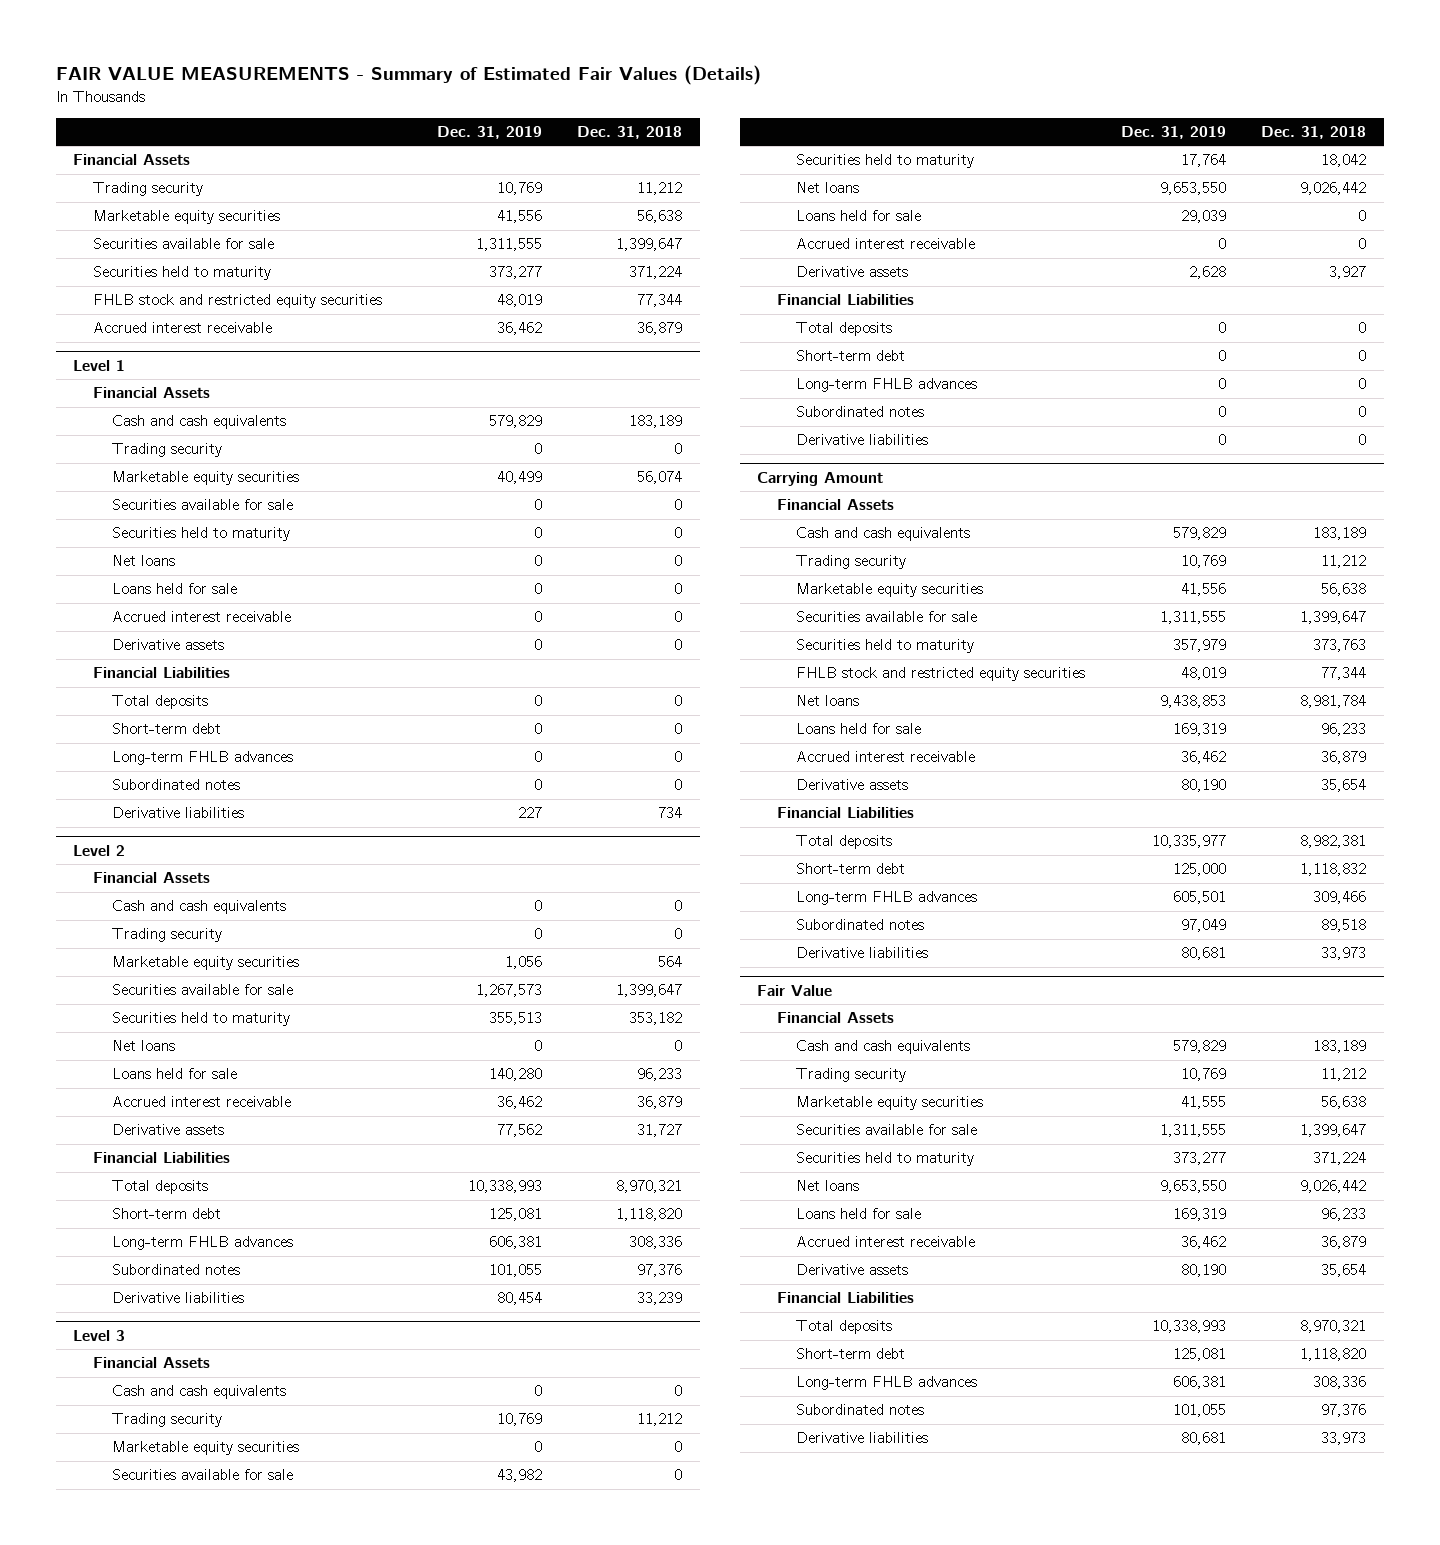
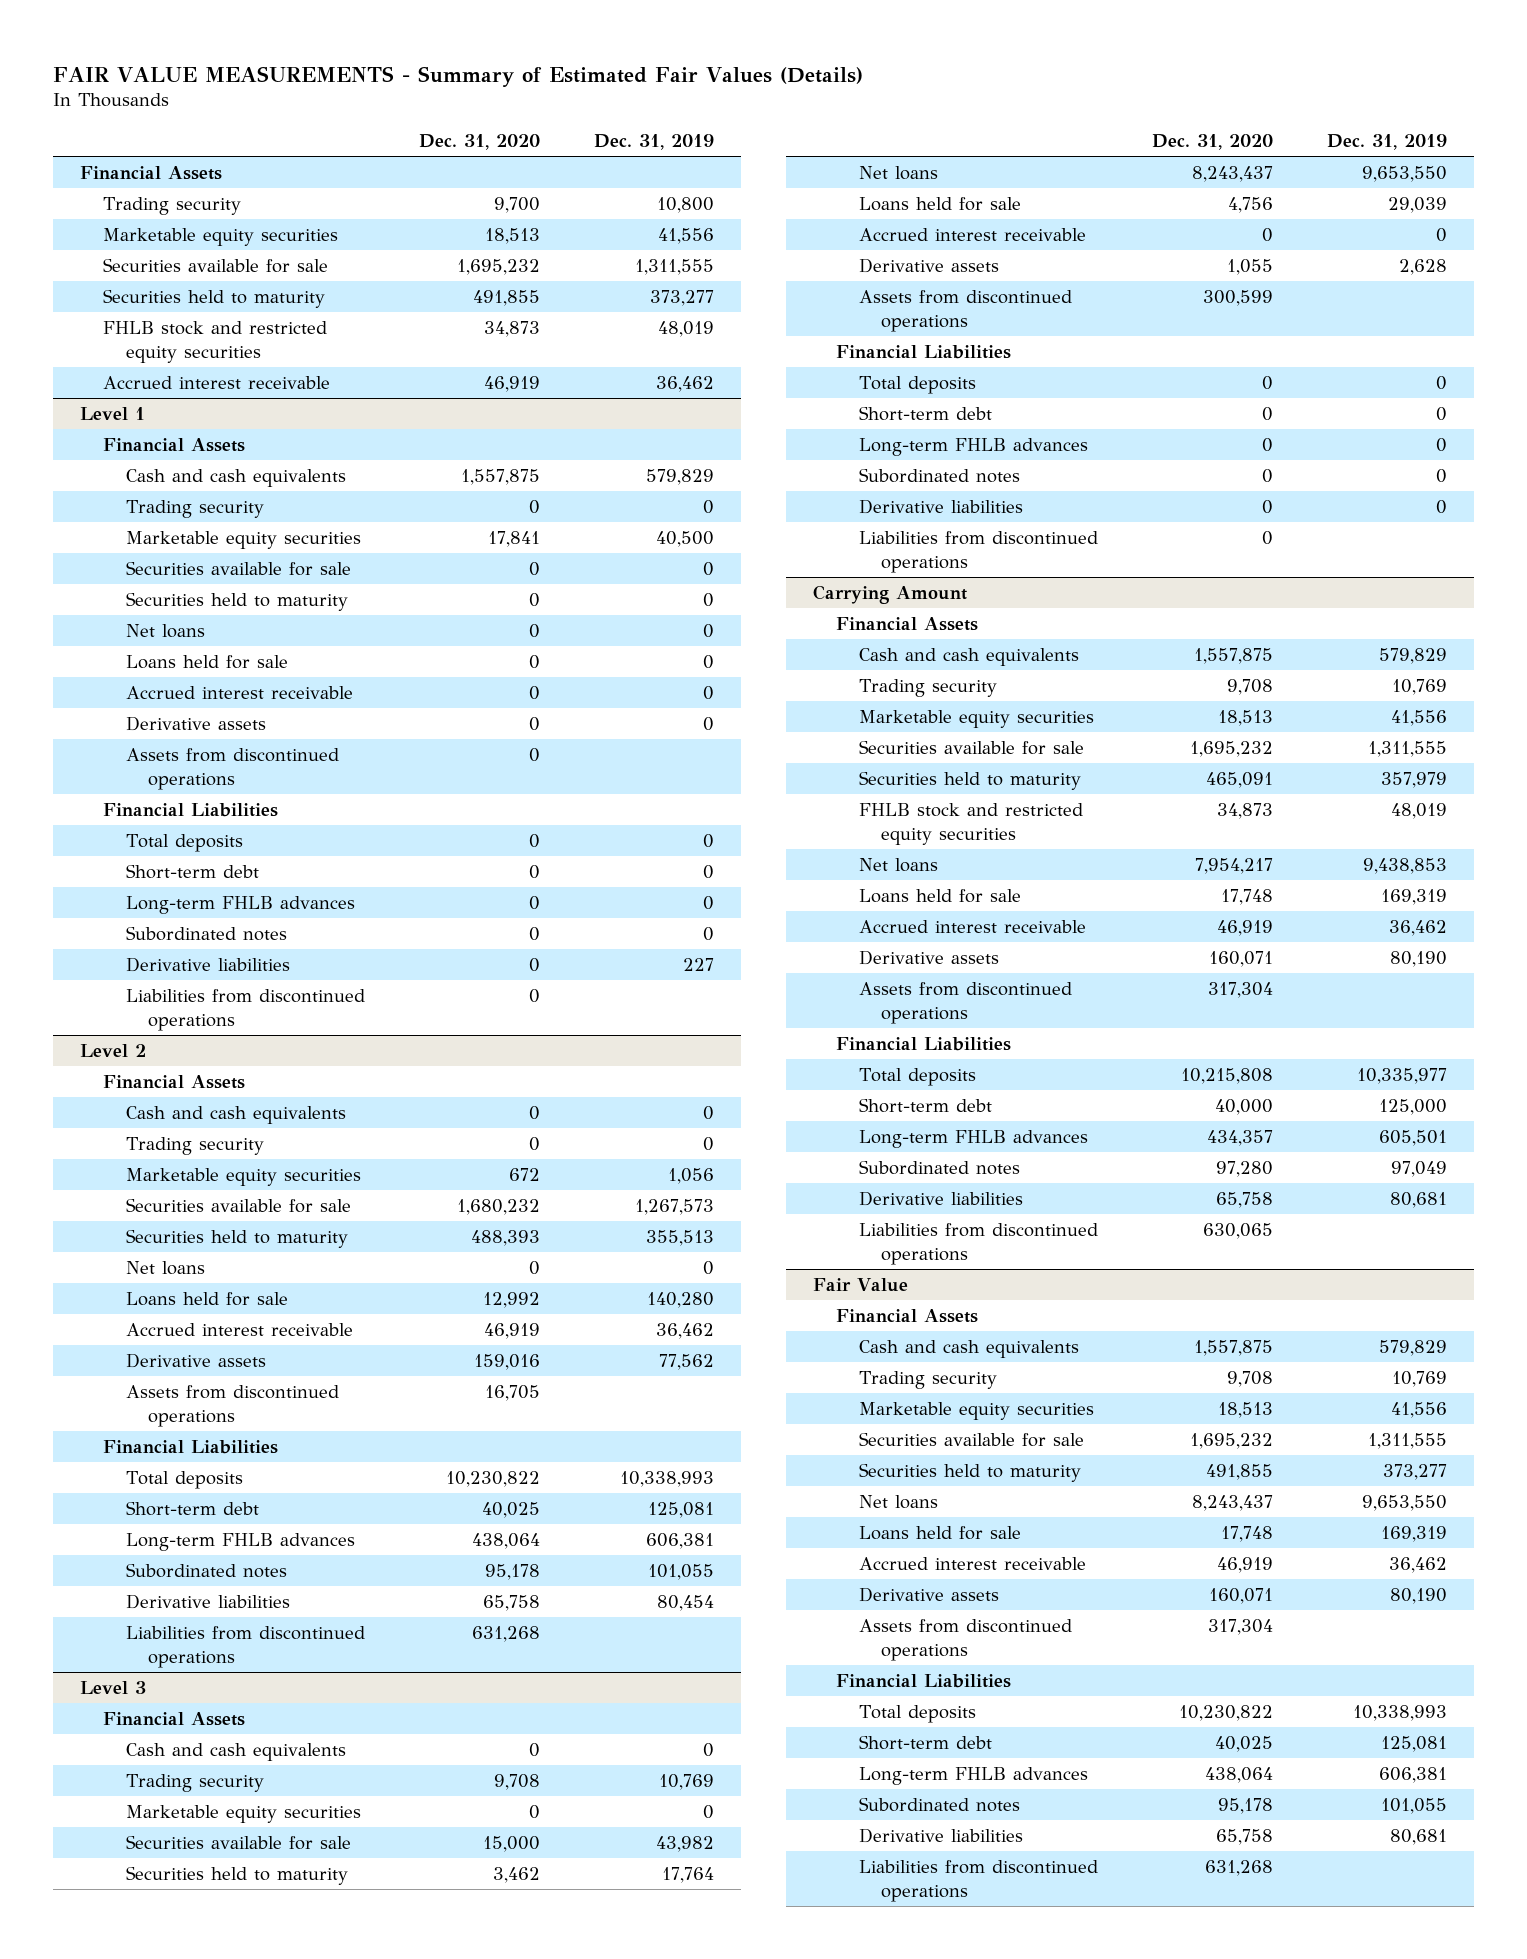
- | Dec. 31, 2019 | Dec. 31, 2018
+ | Dec. 31, 2020 | Dec. 31, 2019
- Trading security | 10,769 | 11,212
+ Trading security | 9,700 | 10,800
@ Level 1
- Marketable equity securities | 40,499 | 56,074
+ Marketable equity securities | 17,841 | 40,500
+ Assets from discontinued operations | 0 |
+ Liabilities from discontinued operations | 0 |
@ Level 2
+ Assets from discontinued operations | 16,705 |
+ Liabilities from discontinued operations | 631,268 |
@ Level 3
+ Assets from discontinued operations | 300,599 |
+ Liabilities from discontinued operations | 0 |
@ Carrying Amount
+ Assets from discontinued operations | 317,304 |
+ Liabilities from discontinued operations | 630,065 |
@ Fair Value
- Marketable equity securities | 41,555 | 56,638
+ Marketable equity securities | 18,513 | 41,556
+ Assets from discontinued operations | 317,304 |
+ Liabilities from discontinued operations | 631,268 |

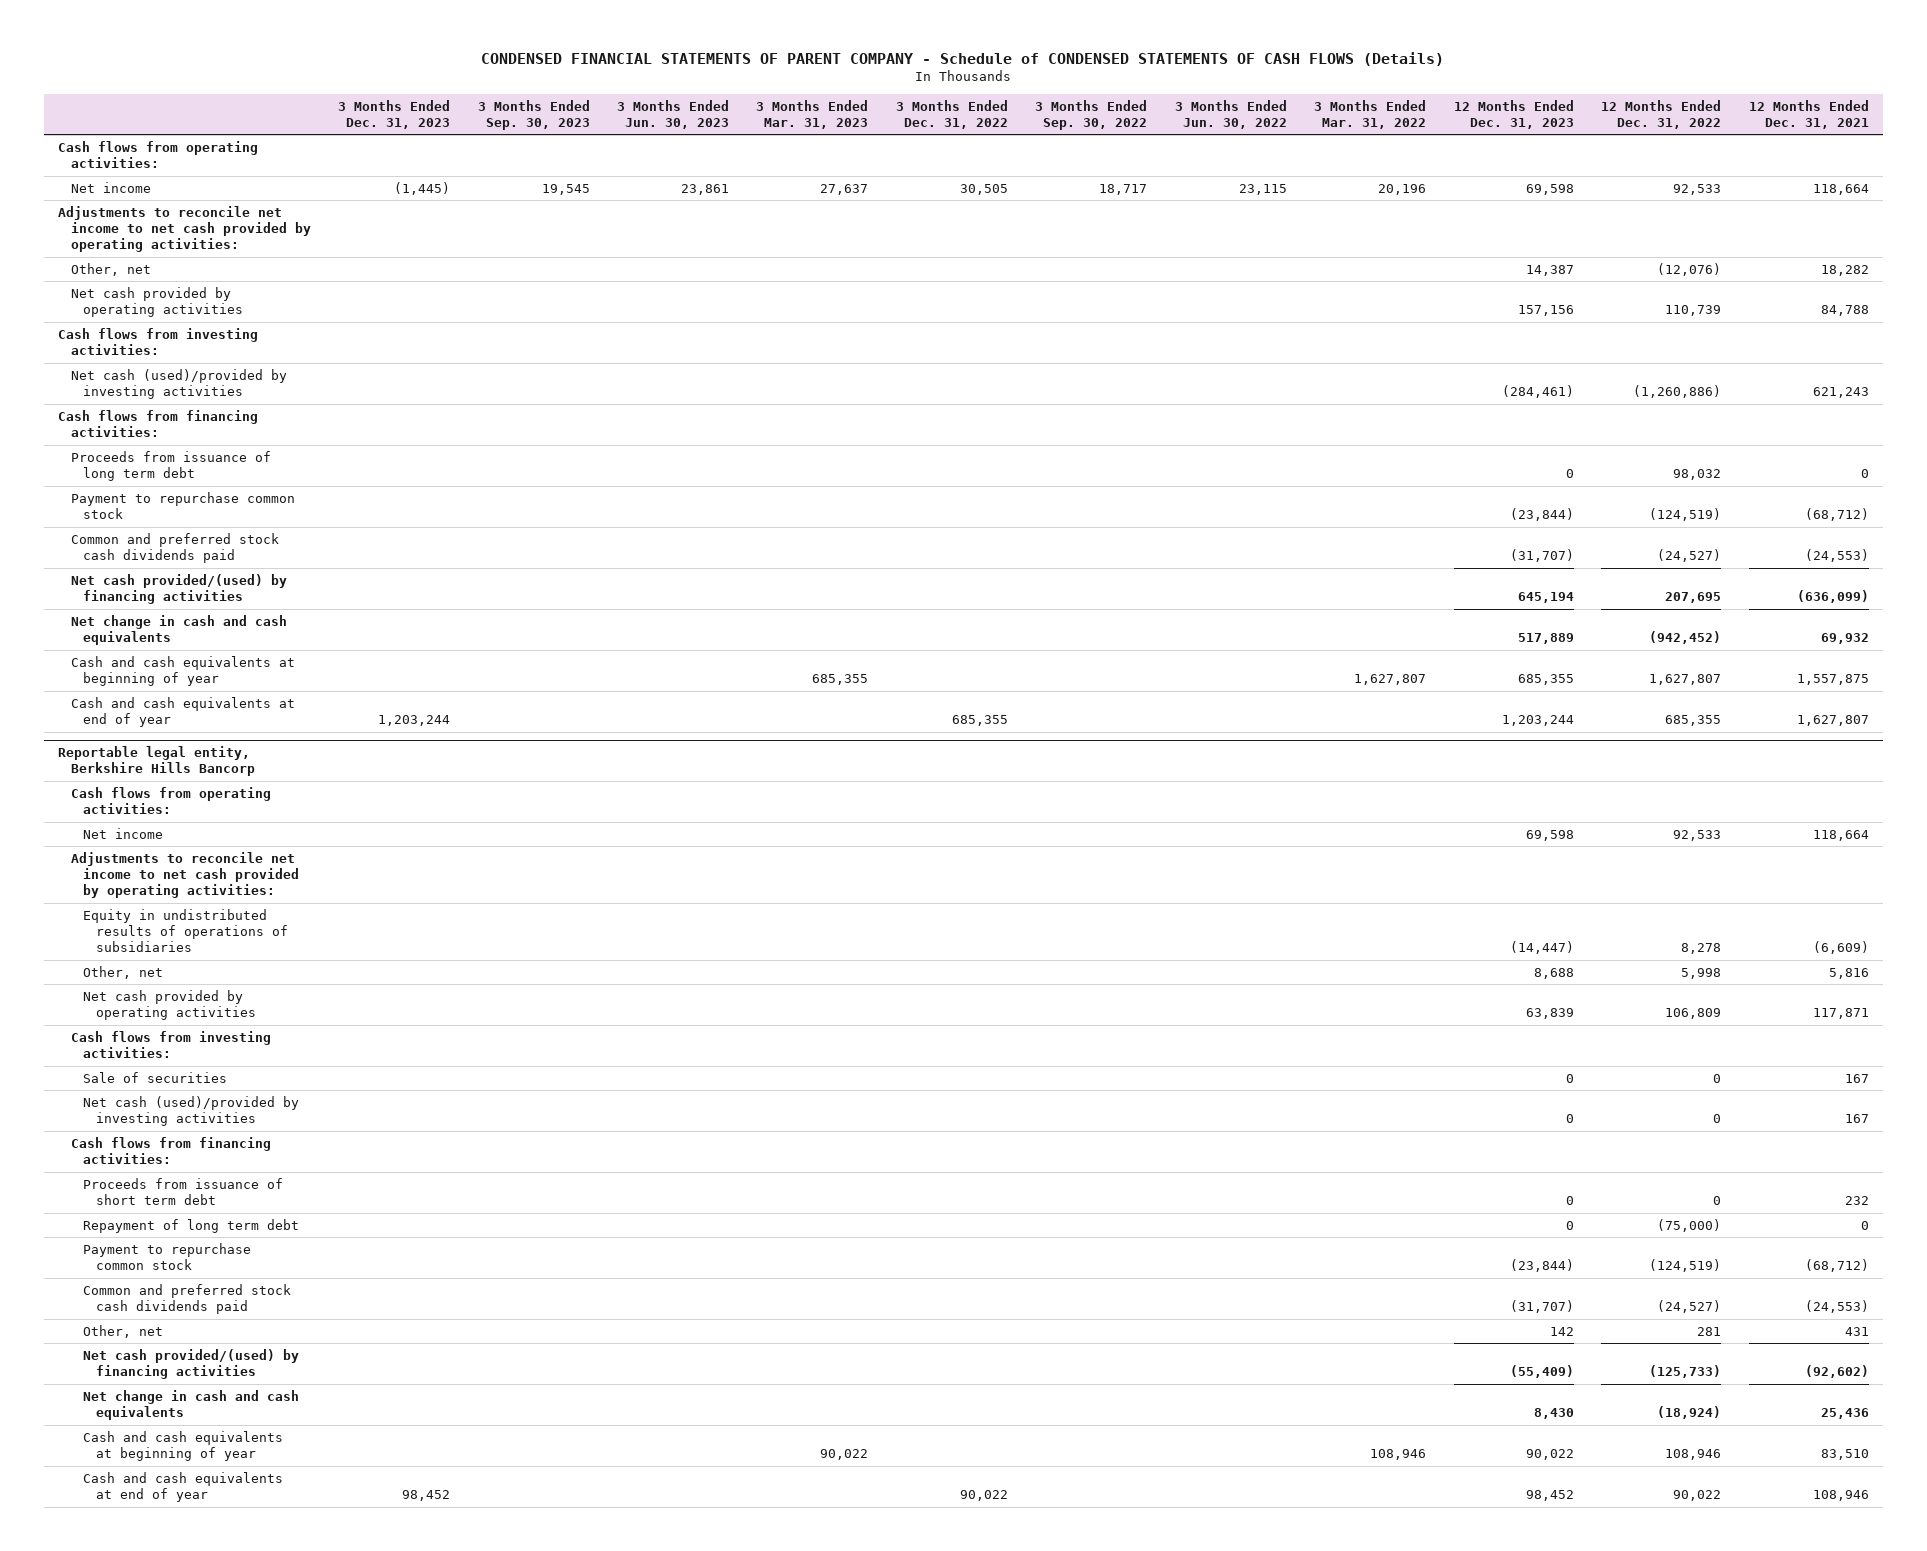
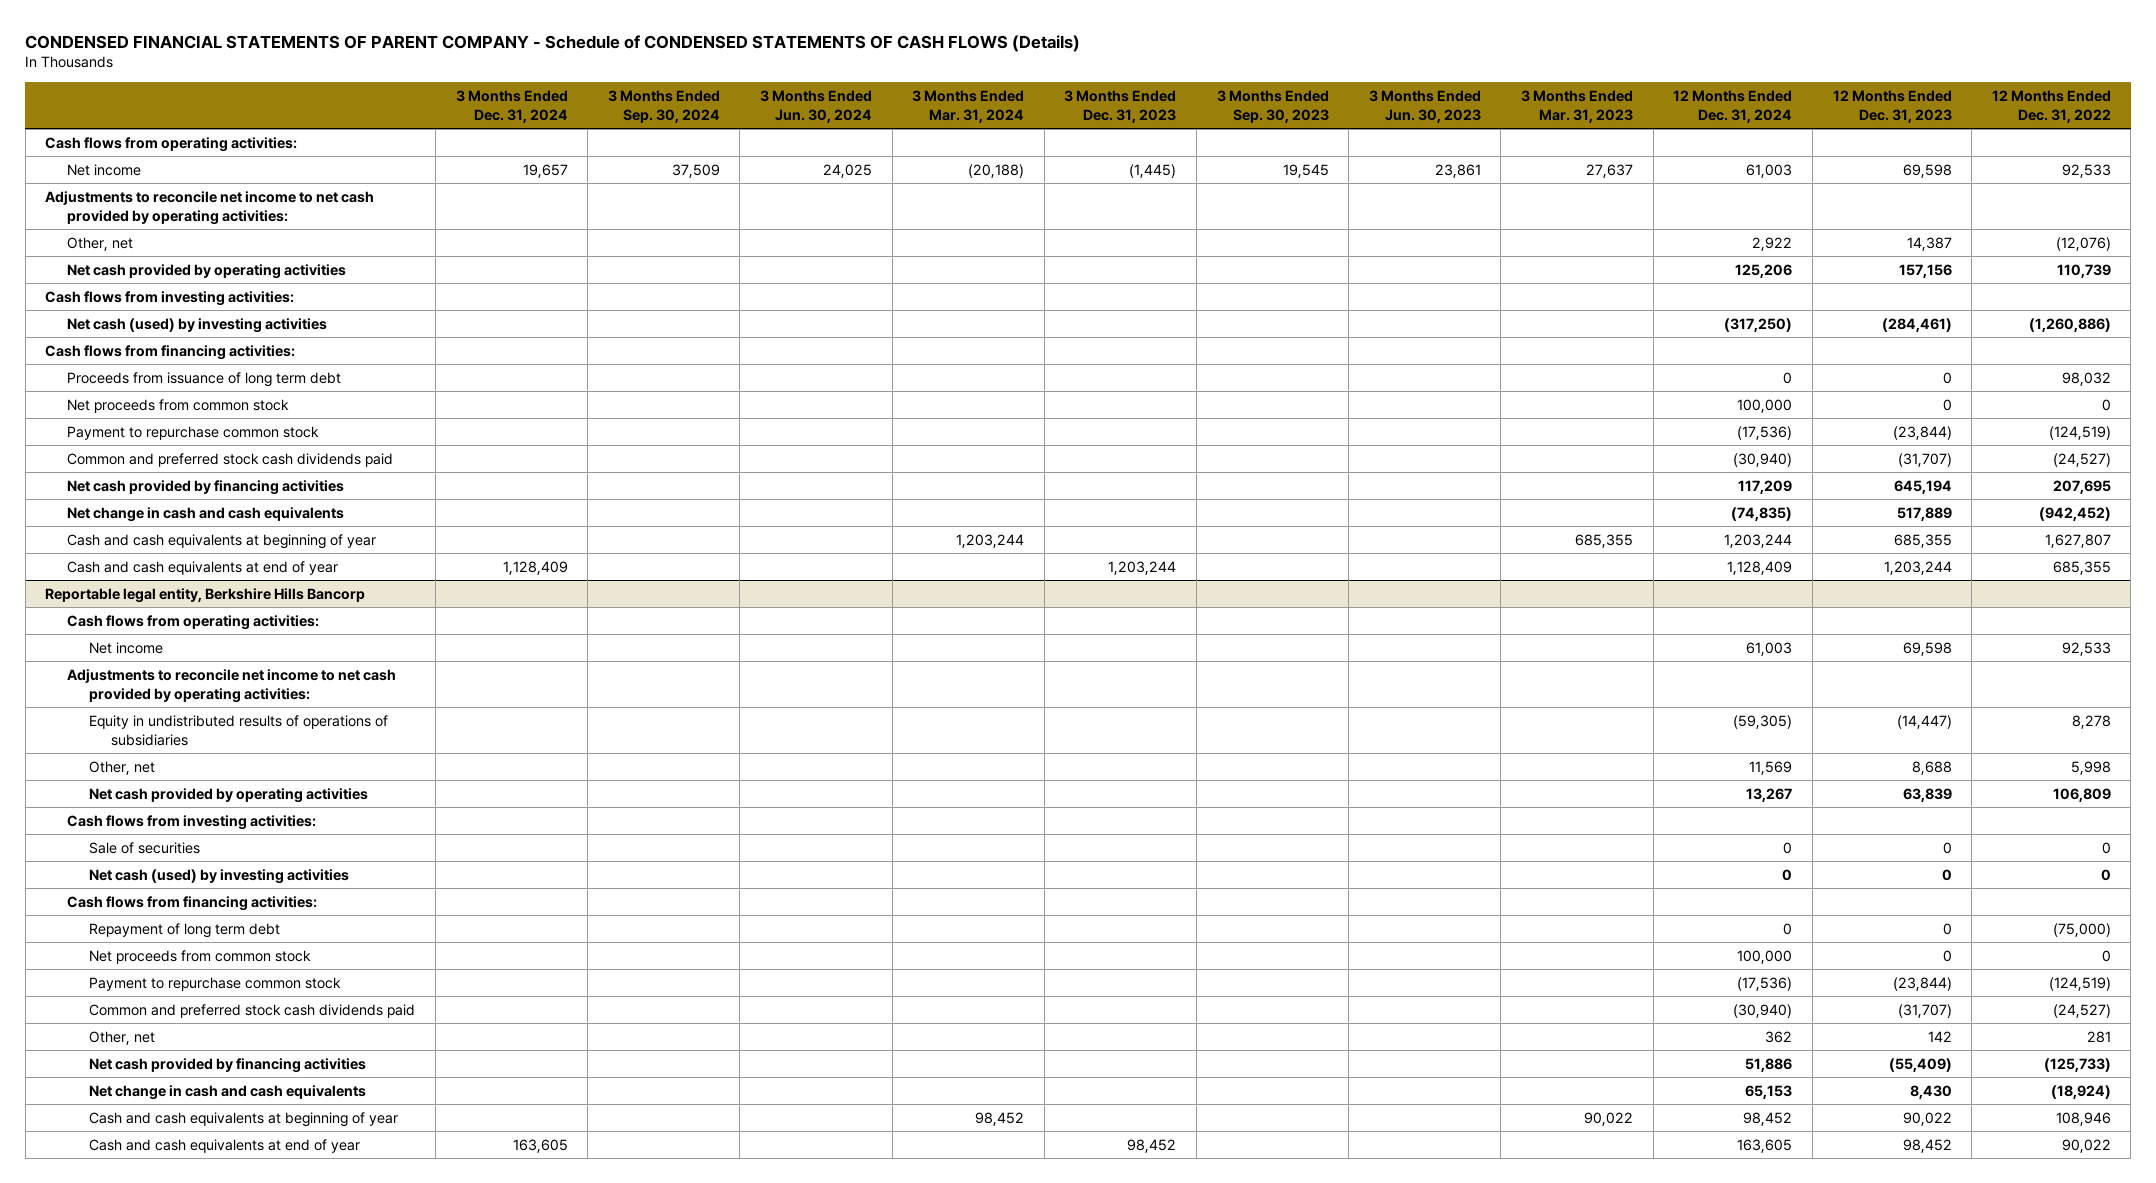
- | 3 Months Ended Dec. 31, 2023 | 3 Months Ended Sep. 30, 2023 | 3 Months Ended Jun. 30, 2023 | 3 Months Ended Mar. 31, 2023 | 3 Months Ended Dec. 31, 2022 | 3 Months Ended Sep. 30, 2022 | 3 Months Ended Jun. 30, 2022 | 3 Months Ended Mar. 31, 2022 | 12 Months Ended Dec. 31, 2023 | 12 Months Ended Dec. 31, 2022 | 12 Months Ended Dec. 31, 2021
+ | 3 Months Ended Dec. 31, 2024 | 3 Months Ended Sep. 30, 2024 | 3 Months Ended Jun. 30, 2024 | 3 Months Ended Mar. 31, 2024 | 3 Months Ended Dec. 31, 2023 | 3 Months Ended Sep. 30, 2023 | 3 Months Ended Jun. 30, 2023 | 3 Months Ended Mar. 31, 2023 | 12 Months Ended Dec. 31, 2024 | 12 Months Ended Dec. 31, 2023 | 12 Months Ended Dec. 31, 2022
- Net cash (used)/provided by investing activities | | | | | | | | | (284,461) | (1,260,886) | 621,243
+ Net cash (used) by investing activities | | | | | | | | | (317,250) | (284,461) | (1,260,886)
+ Net proceeds from common stock | | | | | | | | | 100,000 | 0 | 0
- Net cash provided/(used) by financing activities | | | | | | | | | 645,194 | 207,695 | (636,099)
+ Net cash provided by financing activities | | | | | | | | | 117,209 | 645,194 | 207,695
@ Reportable legal entity, Berkshire Hills Bancorp
- Net cash (used)/provided by investing activities | | | | | | | | | 0 | 0 | 167
+ Net cash (used) by investing activities | | | | | | | | | 0 | 0 | 0
- Proceeds from issuance of short term debt | | | | | | | | | 0 | 0 | 232
+ Net proceeds from common stock | | | | | | | | | 100,000 | 0 | 0
- Net cash provided/(used) by financing activities | | | | | | | | | (55,409) | (125,733) | (92,602)
+ Net cash provided by financing activities | | | | | | | | | 51,886 | (55,409) | (125,733)

